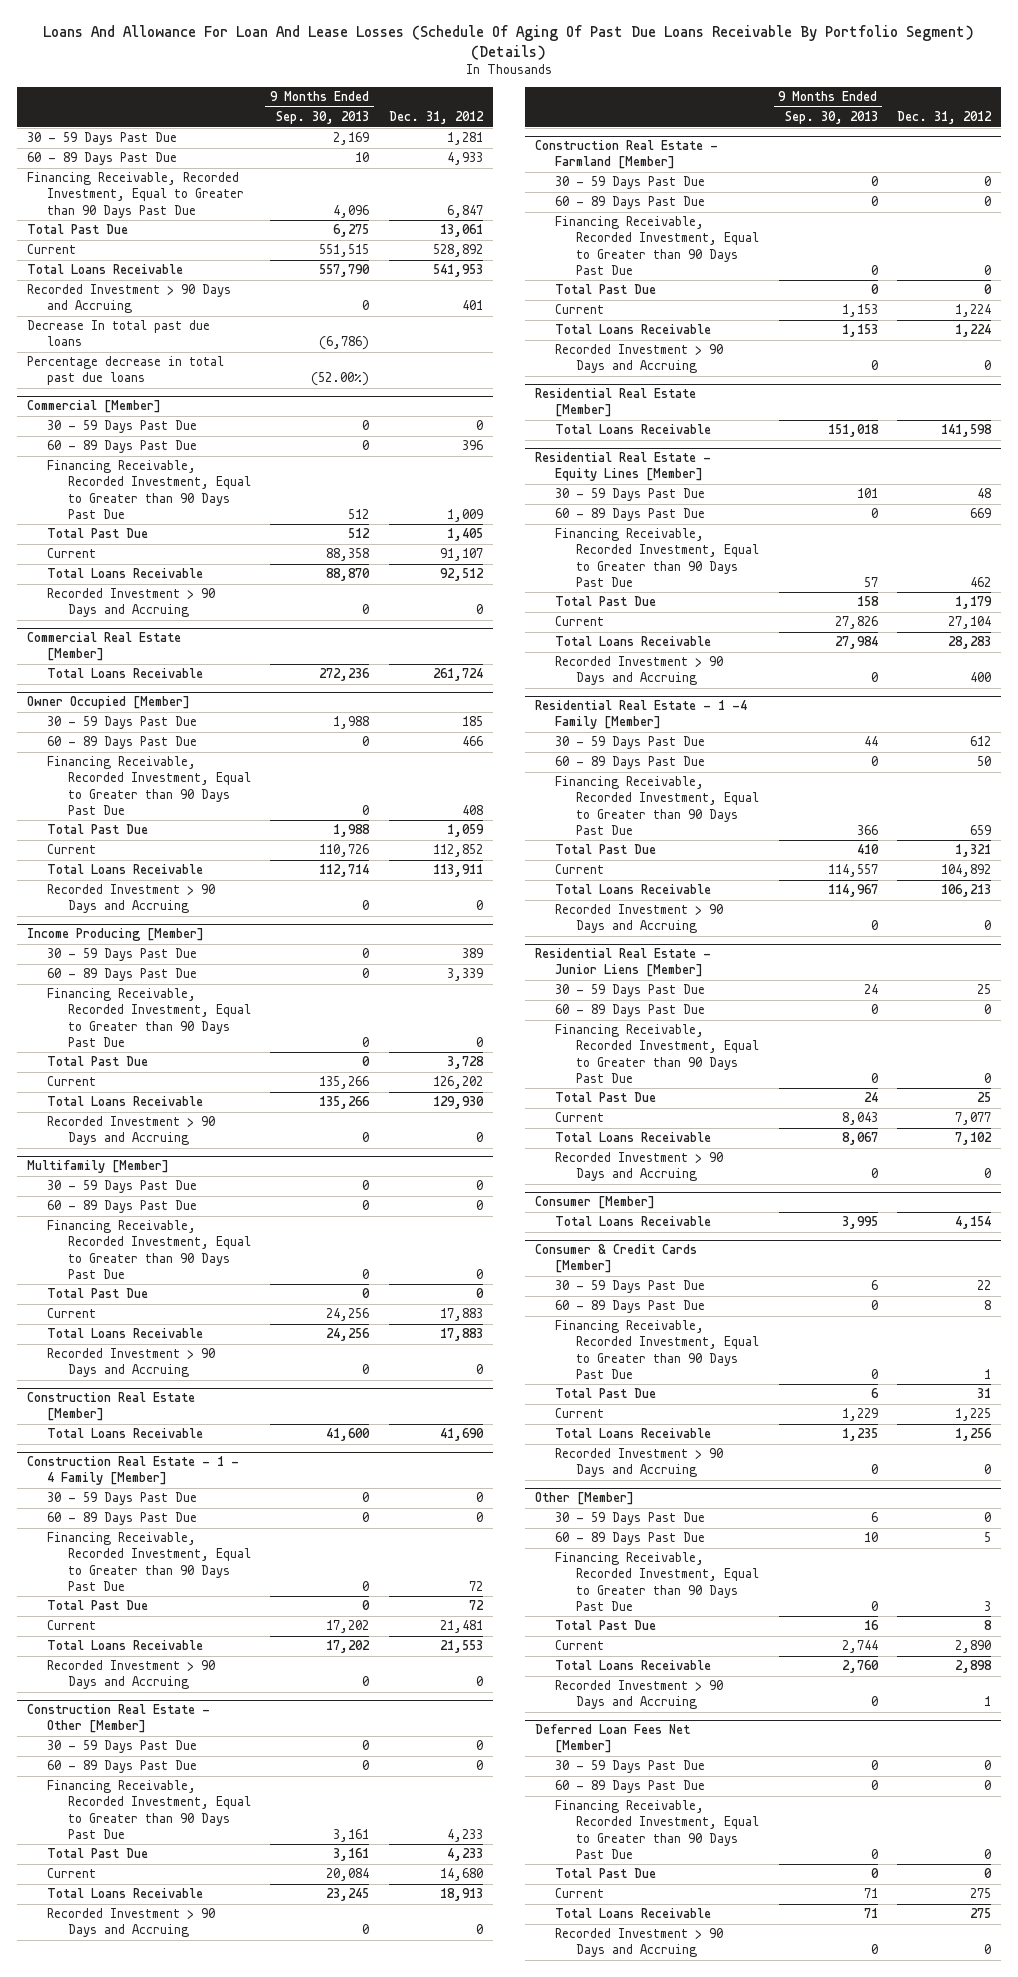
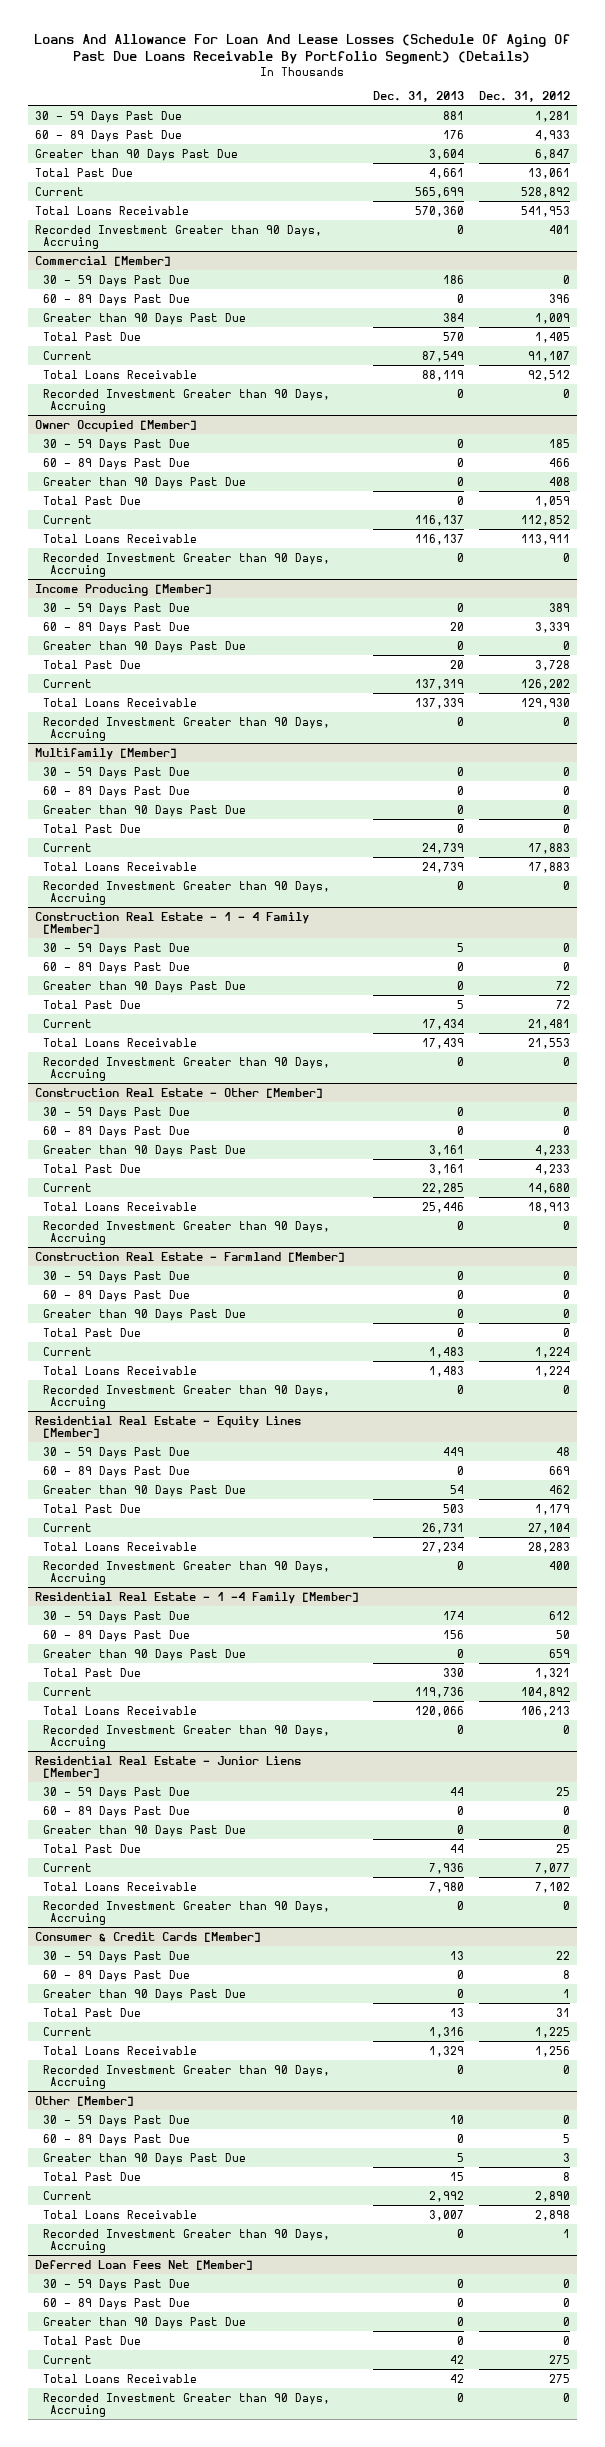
- | 9 Months Ended Sep. 30, 2013 | Dec. 31, 2012
+ | Dec. 31, 2013 | Dec. 31, 2012
- Financing Receivable, Recorded Investment, Equal to Greater than 90 Days Past Due | 4,096 | 6,847
+ Greater than 90 Days Past Due | 3,604 | 6,847
- Recorded Investment > 90 Days and Accruing | 0 | 401
- Decrease In total past due loans | (6,786) |
- Percentage decrease in total past due loans | (52.00%) |
+ Recorded Investment Greater than 90 Days, Accruing | 0 | 401
@ Commercial [Member]
- Financing Receivable, Recorded Investment, Equal to Greater than 90 Days Past Due | 512 | 1,009
+ Greater than 90 Days Past Due | 384 | 1,009
- Recorded Investment > 90 Days and Accruing | 0 | 0
- Commercial Real Estate [Member]
- Total Loans Receivable | 272,236 | 261,724
@ Commercial [Member]
+ Recorded Investment Greater than 90 Days, Accruing | 0 | 0
@ Owner Occupied [Member]
- Financing Receivable, Recorded Investment, Equal to Greater than 90 Days Past Due | 0 | 408
+ Greater than 90 Days Past Due | 0 | 408
- Recorded Investment > 90 Days and Accruing | 0 | 0
+ Recorded Investment Greater than 90 Days, Accruing | 0 | 0
@ Income Producing [Member]
- Financing Receivable, Recorded Investment, Equal to Greater than 90 Days Past Due | 0 | 0
+ Greater than 90 Days Past Due | 0 | 0
- Recorded Investment > 90 Days and Accruing | 0 | 0
+ Recorded Investment Greater than 90 Days, Accruing | 0 | 0
@ Multifamily [Member]
- Financing Receivable, Recorded Investment, Equal to Greater than 90 Days Past Due | 0 | 0
+ Greater than 90 Days Past Due | 0 | 0
- Recorded Investment > 90 Days and Accruing | 0 | 0
- Construction Real Estate [Member]
- Total Loans Receivable | 41,600 | 41,690
@ Multifamily [Member]
+ Recorded Investment Greater than 90 Days, Accruing | 0 | 0
@ Construction Real Estate - 1 - 4 Family [Member]
- Financing Receivable, Recorded Investment, Equal to Greater than 90 Days Past Due | 0 | 72
+ Greater than 90 Days Past Due | 0 | 72
- Recorded Investment > 90 Days and Accruing | 0 | 0
+ Recorded Investment Greater than 90 Days, Accruing | 0 | 0
@ Construction Real Estate - Other [Member]
- Financing Receivable, Recorded Investment, Equal to Greater than 90 Days Past Due | 3,161 | 4,233
+ Greater than 90 Days Past Due | 3,161 | 4,233
- Recorded Investment > 90 Days and Accruing | 0 | 0
+ Recorded Investment Greater than 90 Days, Accruing | 0 | 0
@ Construction Real Estate - Farmland [Member]
- Financing Receivable, Recorded Investment, Equal to Greater than 90 Days Past Due | 0 | 0
+ Greater than 90 Days Past Due | 0 | 0
- Recorded Investment > 90 Days and Accruing | 0 | 0
- Residential Real Estate [Member]
- Total Loans Receivable | 151,018 | 141,598
@ Construction Real Estate - Farmland [Member]
+ Recorded Investment Greater than 90 Days, Accruing | 0 | 0
@ Residential Real Estate - Equity Lines [Member]
- Financing Receivable, Recorded Investment, Equal to Greater than 90 Days Past Due | 57 | 462
+ Greater than 90 Days Past Due | 54 | 462
- Recorded Investment > 90 Days and Accruing | 0 | 400
+ Recorded Investment Greater than 90 Days, Accruing | 0 | 400
@ Residential Real Estate - 1 -4 Family [Member]
- Financing Receivable, Recorded Investment, Equal to Greater than 90 Days Past Due | 366 | 659
+ Greater than 90 Days Past Due | 0 | 659
- Recorded Investment > 90 Days and Accruing | 0 | 0
+ Recorded Investment Greater than 90 Days, Accruing | 0 | 0
@ Residential Real Estate - Junior Liens [Member]
- Financing Receivable, Recorded Investment, Equal to Greater than 90 Days Past Due | 0 | 0
+ Greater than 90 Days Past Due | 0 | 0
- Recorded Investment > 90 Days and Accruing | 0 | 0
- Consumer [Member]
- Total Loans Receivable | 3,995 | 4,154
@ Residential Real Estate - Junior Liens [Member]
+ Recorded Investment Greater than 90 Days, Accruing | 0 | 0
@ Consumer & Credit Cards [Member]
- Financing Receivable, Recorded Investment, Equal to Greater than 90 Days Past Due | 0 | 1
+ Greater than 90 Days Past Due | 0 | 1
- Recorded Investment > 90 Days and Accruing | 0 | 0
+ Recorded Investment Greater than 90 Days, Accruing | 0 | 0
@ Other [Member]
- Financing Receivable, Recorded Investment, Equal to Greater than 90 Days Past Due | 0 | 3
+ Greater than 90 Days Past Due | 5 | 3
- Recorded Investment > 90 Days and Accruing | 0 | 1
+ Recorded Investment Greater than 90 Days, Accruing | 0 | 1
@ Deferred Loan Fees Net [Member]
- Financing Receivable, Recorded Investment, Equal to Greater than 90 Days Past Due | 0 | 0
+ Greater than 90 Days Past Due | 0 | 0
- Recorded Investment > 90 Days and Accruing | 0 | 0
+ Recorded Investment Greater than 90 Days, Accruing | 0 | 0

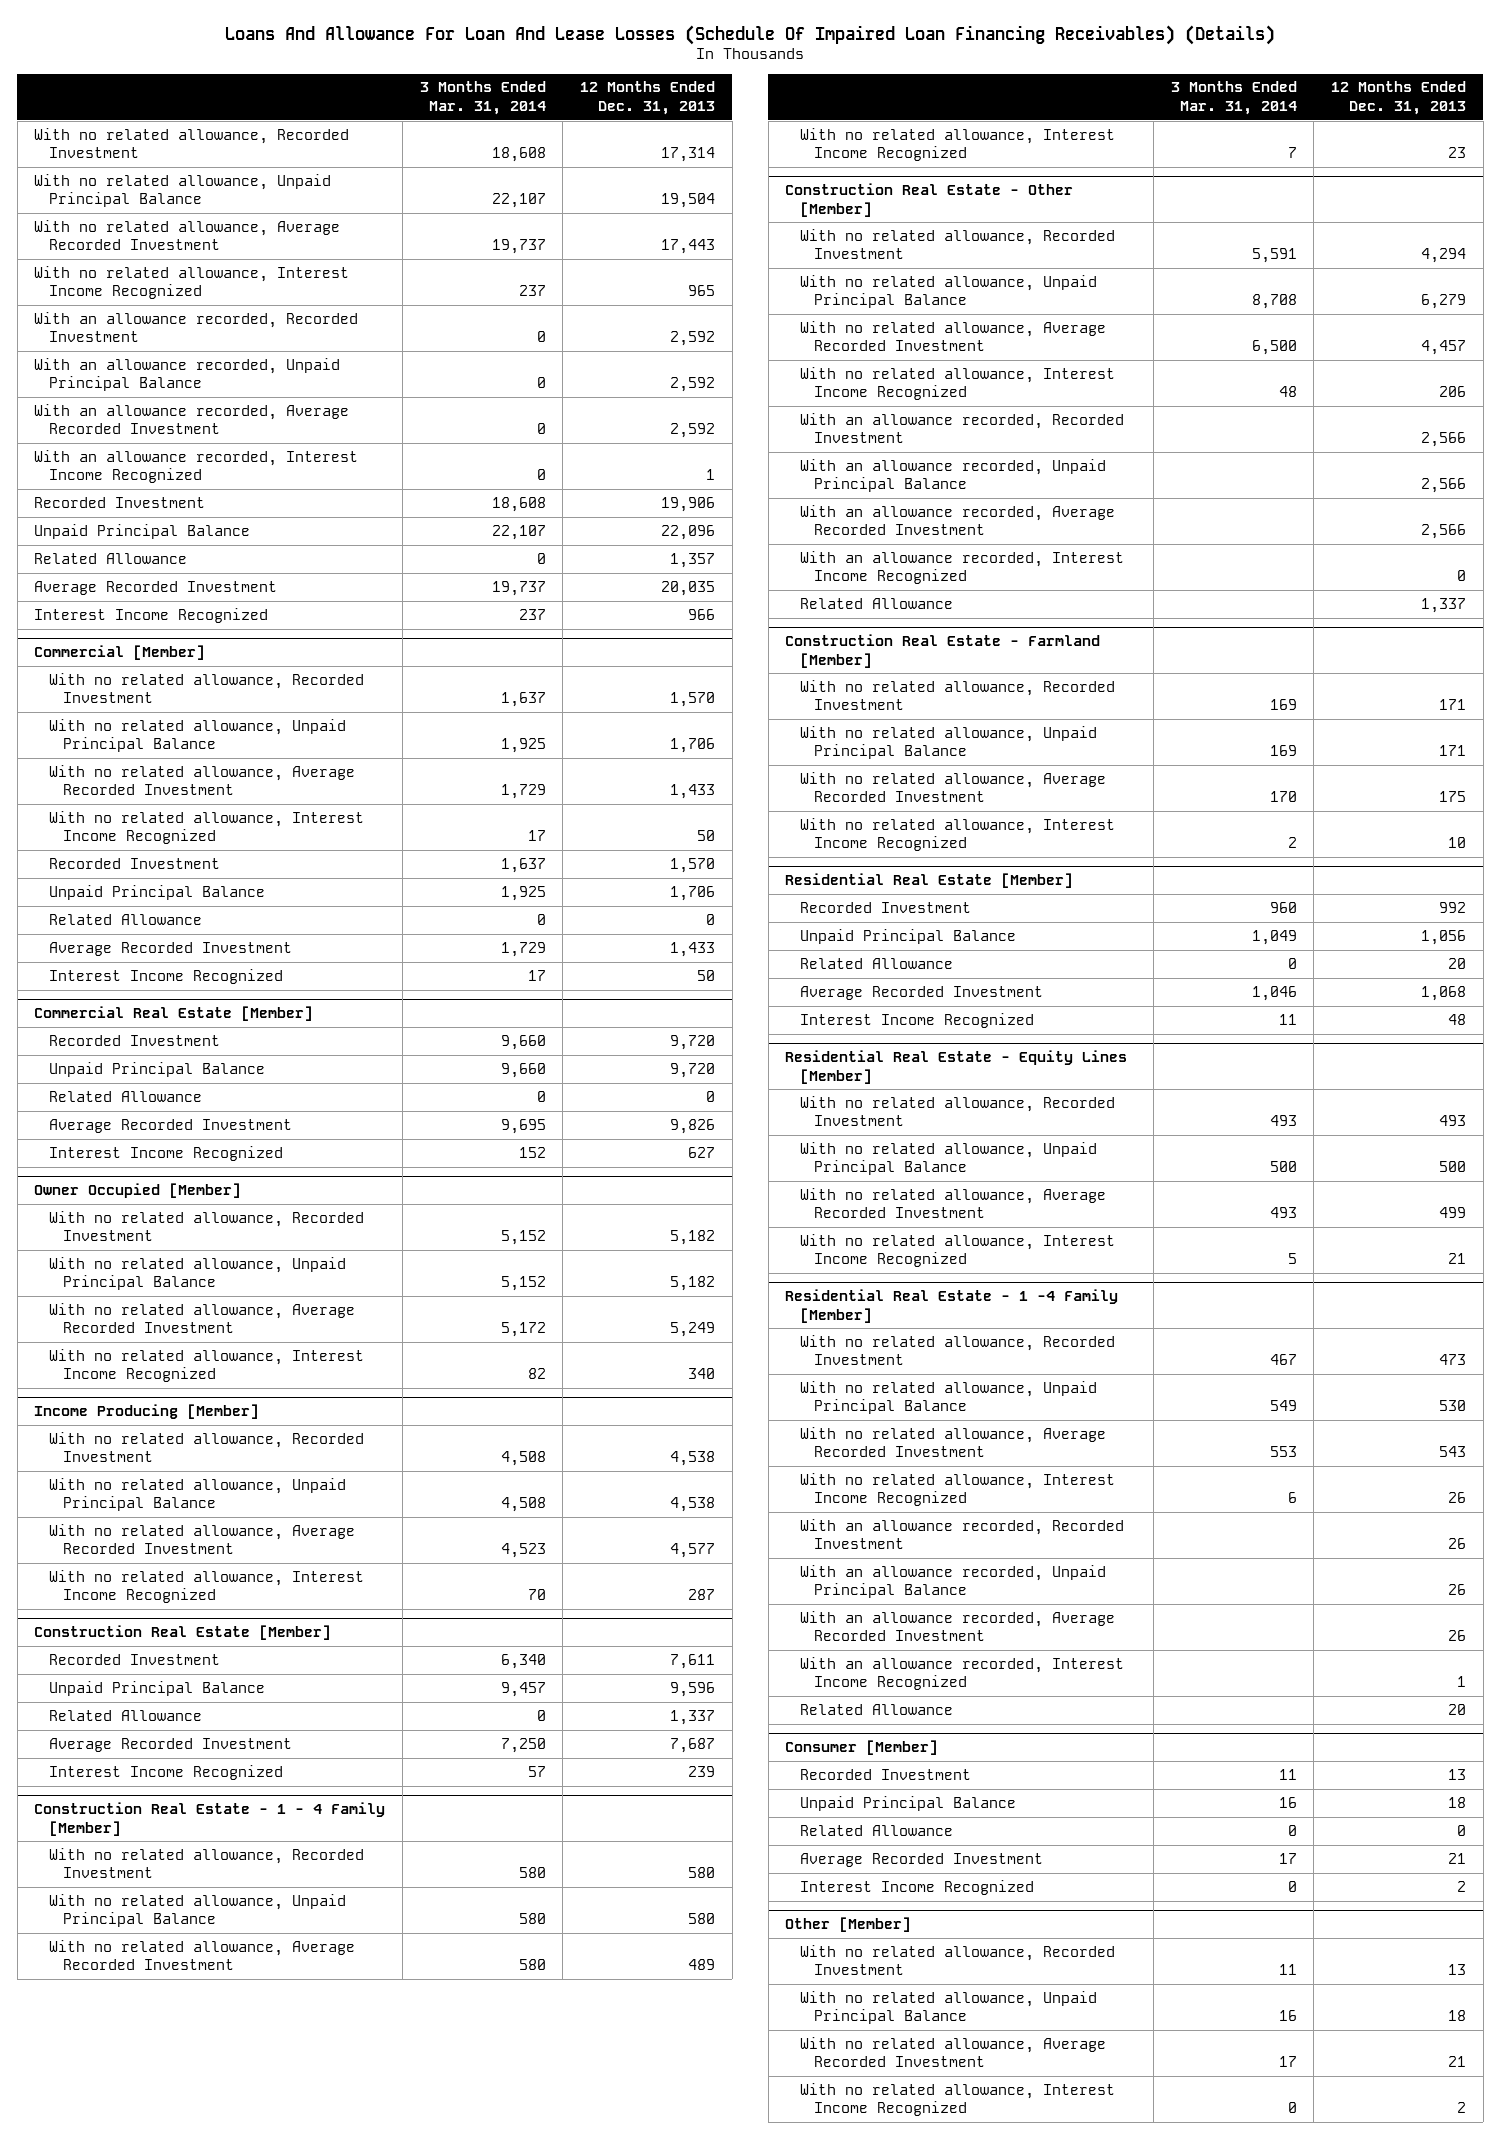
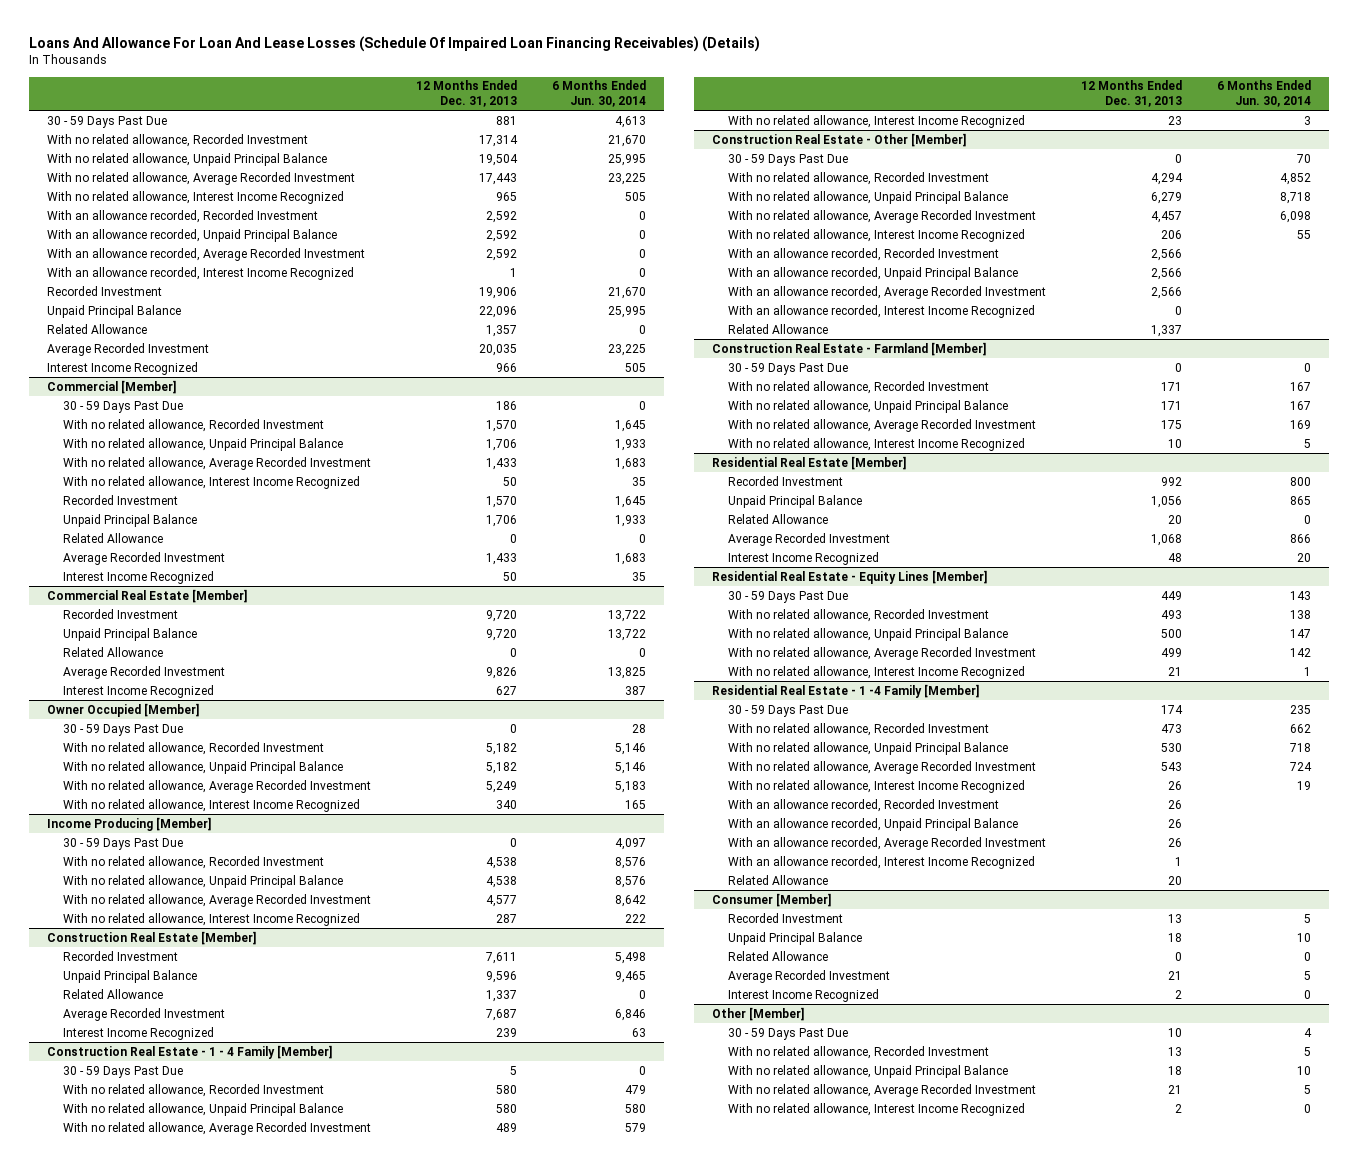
- | 3 Months Ended Mar. 31, 2014 | 12 Months Ended Dec. 31, 2013
+ | 12 Months Ended Dec. 31, 2013 | 6 Months Ended Jun. 30, 2014
+ 30 - 59 Days Past Due | 881 | 4,613
@ Commercial [Member]
+ 30 - 59 Days Past Due | 186 | 0
@ Owner Occupied [Member]
+ 30 - 59 Days Past Due | 0 | 28
@ Income Producing [Member]
+ 30 - 59 Days Past Due | 0 | 4,097
@ Construction Real Estate - 1 - 4 Family [Member]
+ 30 - 59 Days Past Due | 5 | 0
@ Construction Real Estate - Other [Member]
+ 30 - 59 Days Past Due | 0 | 70
@ Construction Real Estate - Farmland [Member]
+ 30 - 59 Days Past Due | 0 | 0
@ Residential Real Estate - Equity Lines [Member]
+ 30 - 59 Days Past Due | 449 | 143
@ Residential Real Estate - 1 -4 Family [Member]
+ 30 - 59 Days Past Due | 174 | 235
@ Other [Member]
+ 30 - 59 Days Past Due | 10 | 4

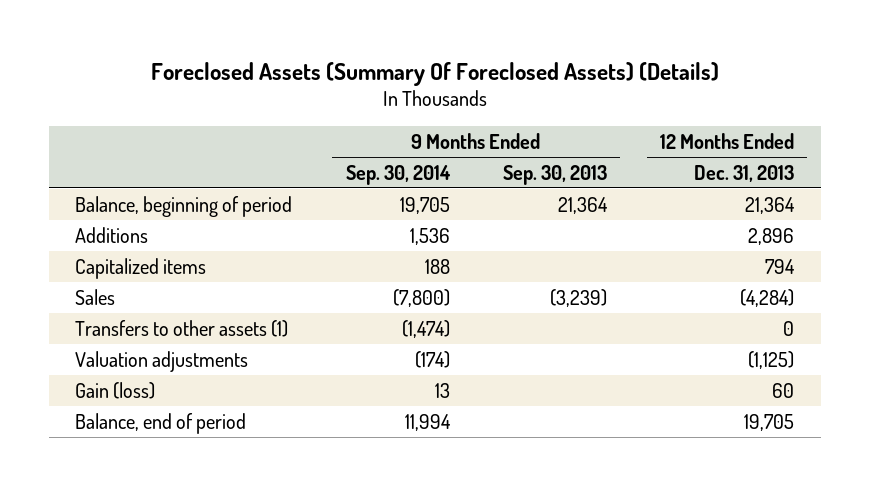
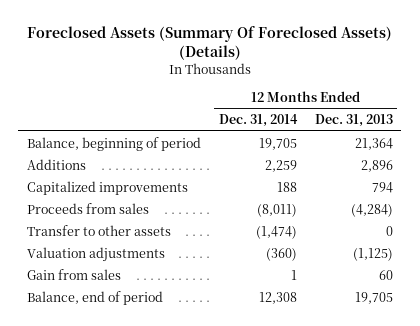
- | 9 Months Ended Sep. 30, 2014 | 9 Months Ended Sep. 30, 2013 | 12 Months Ended Dec. 31, 2013
+ | 12 Months Ended Dec. 31, 2014 | 12 Months Ended Dec. 31, 2013
- Capitalized items | 188 | | 794
- Sales | (7,800) | (3,239) | (4,284)
- Transfers to other assets (1) | (1,474) | | 0
+ Capitalized improvements | 188 | 794
+ Proceeds from sales | (8,011) | (4,284)
+ Transfer to other assets | (1,474) | 0
- Gain (loss) | 13 | | 60
+ Gain from sales | 1 | 60

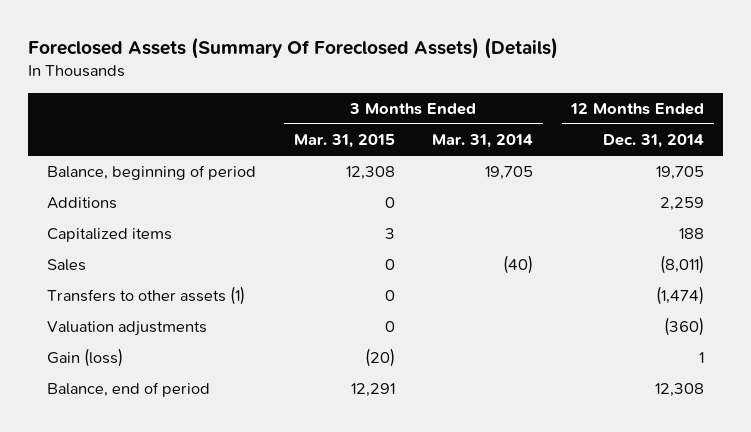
- | 12 Months Ended Dec. 31, 2014 | 12 Months Ended Dec. 31, 2013
+ | 3 Months Ended Mar. 31, 2015 | 3 Months Ended Mar. 31, 2014 | 12 Months Ended Dec. 31, 2014
- Capitalized improvements | 188 | 794
- Proceeds from sales | (8,011) | (4,284)
- Transfer to other assets | (1,474) | 0
+ Capitalized items | 3 | | 188
+ Sales | 0 | (40) | (8,011)
+ Transfers to other assets (1) | 0 | | (1,474)
- Gain from sales | 1 | 60
+ Gain (loss) | (20) | | 1

